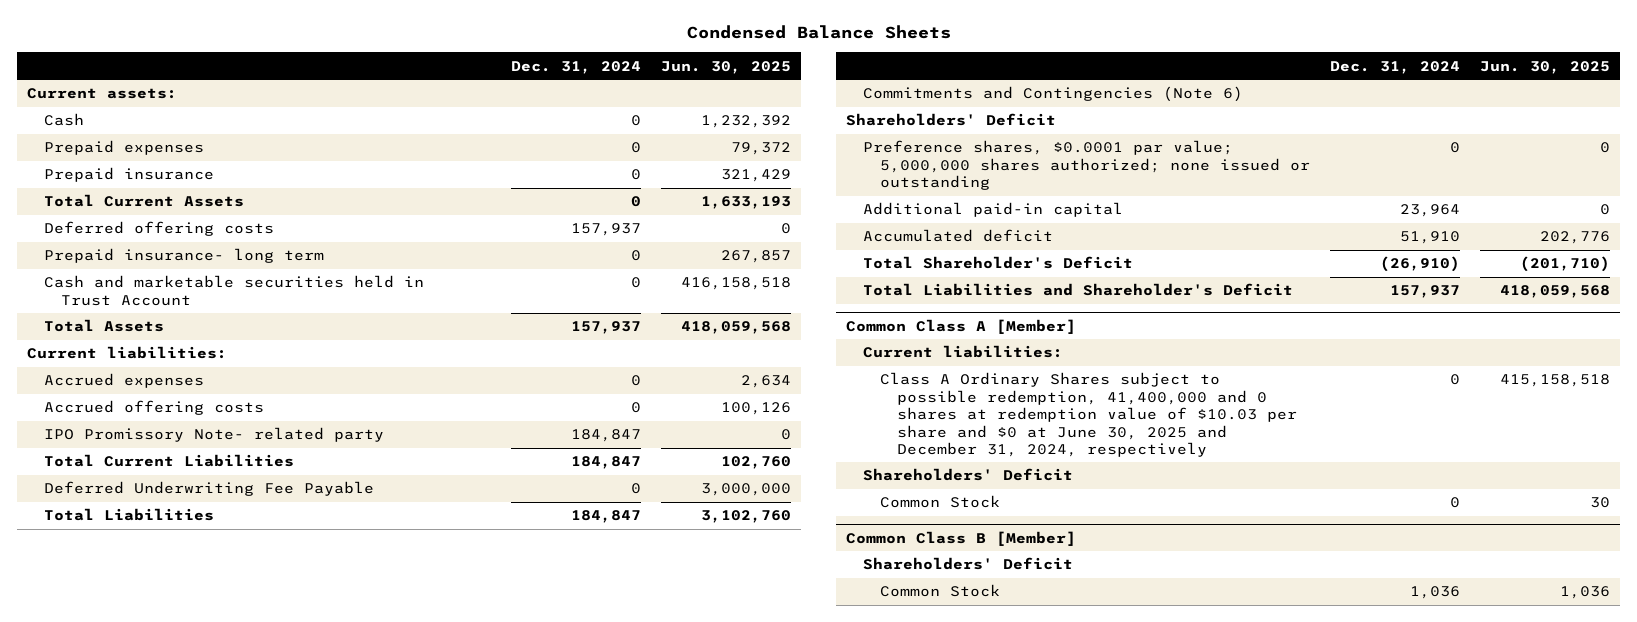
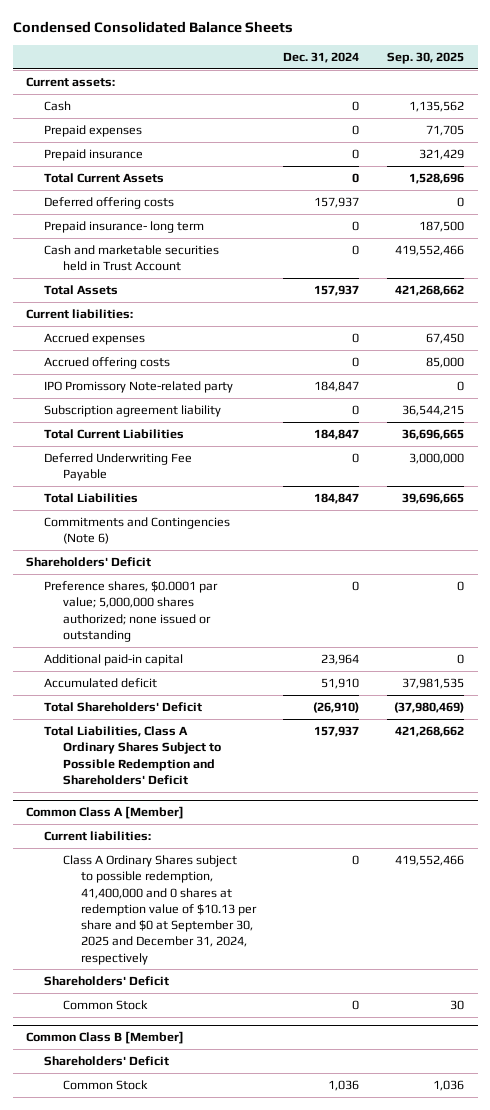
- Condensed Balance Sheets
+ Condensed Consolidated Balance Sheets
- | Dec. 31, 2024 | Jun. 30, 2025
+ | Dec. 31, 2024 | Sep. 30, 2025
- IPO Promissory Note- related party | 184,847 | 0
+ IPO Promissory Note-related party | 184,847 | 0
+ Subscription agreement liability | 0 | 36,544,215
- Total Shareholder's Deficit | (26,910) | (201,710)
- Total Liabilities and Shareholder's Deficit | 157,937 | 418,059,568
+ Total Shareholders' Deficit | (26,910) | (37,980,469)
+ Total Liabilities, Class A Ordinary Shares Subject to Possible Redemption and Shareholders' Deficit | 157,937 | 421,268,662
@ Common Class A [Member]
- Class A Ordinary Shares subject to possible redemption, 41,400,000 and 0 shares at redemption value of $10.03 per share and $0 at June 30, 2025 and December 31, 2024, respectively | 0 | 415,158,518
+ Class A Ordinary Shares subject to possible redemption, 41,400,000 and 0 shares at redemption value of $10.13 per share and $0 at September 30, 2025 and December 31, 2024, respectively | 0 | 419,552,466

